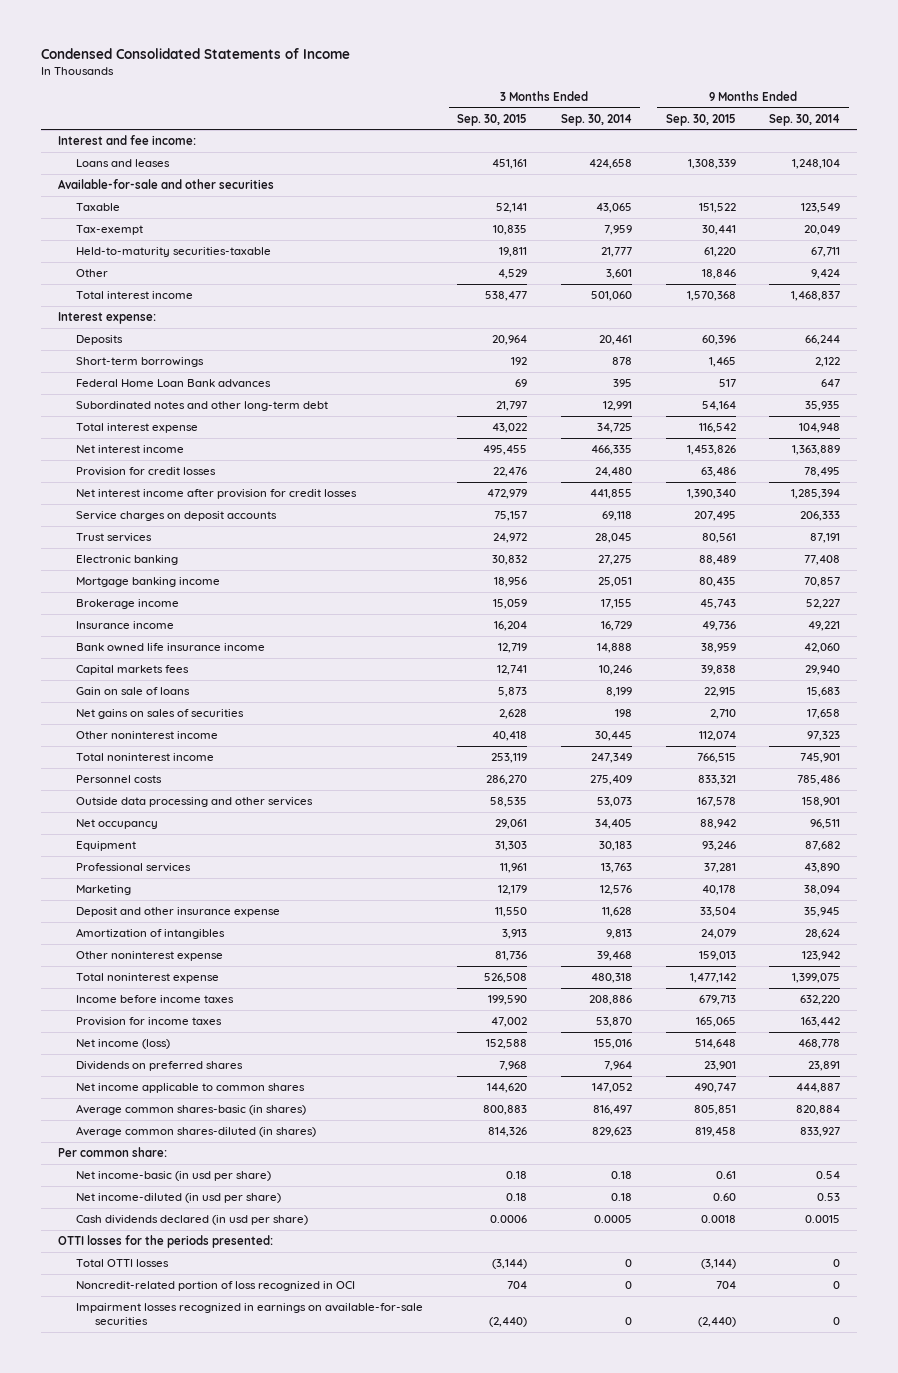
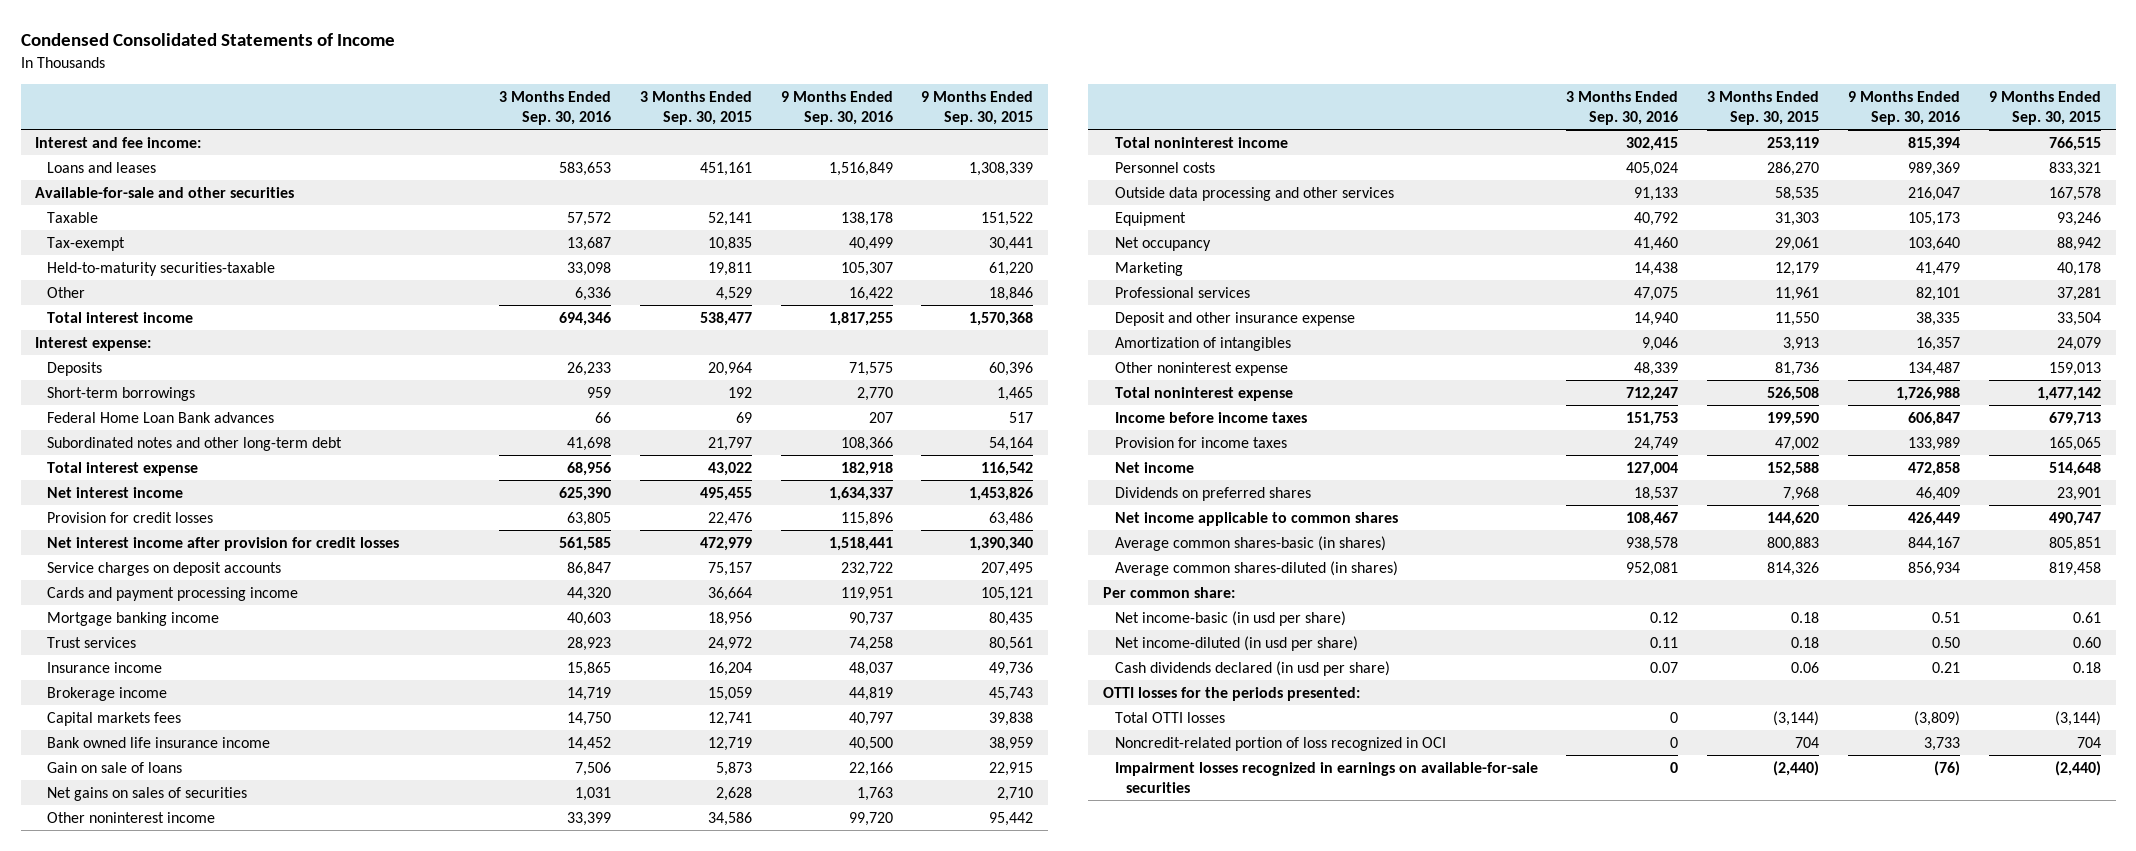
- | 3 Months Ended Sep. 30, 2015 | 3 Months Ended Sep. 30, 2014 | 9 Months Ended Sep. 30, 2015 | 9 Months Ended Sep. 30, 2014
+ | 3 Months Ended Sep. 30, 2016 | 3 Months Ended Sep. 30, 2015 | 9 Months Ended Sep. 30, 2016 | 9 Months Ended Sep. 30, 2015
- Electronic banking | 30,832 | 27,275 | 88,489 | 77,408
+ Cards and payment processing income | 44,320 | 36,664 | 119,951 | 105,121
moved down: Trust services | 28,923 | 24,972 | 74,258 | 80,561
moved down: Brokerage income | 14,719 | 15,059 | 44,819 | 45,743
moved down: Bank owned life insurance income | 14,452 | 12,719 | 40,500 | 38,959
- Other noninterest income | 40,418 | 30,445 | 112,074 | 97,323
+ Other noninterest income | 33,399 | 34,586 | 99,720 | 95,442
moved down: Net occupancy | 41,460 | 29,061 | 103,640 | 88,942
moved down: Professional services | 47,075 | 11,961 | 82,101 | 37,281
- Net income (loss) | 152,588 | 155,016 | 514,648 | 468,778
+ Net income | 127,004 | 152,588 | 472,858 | 514,648
- Cash dividends declared (in usd per share) | 0.0006 | 0.0005 | 0.0018 | 0.0015
+ Cash dividends declared (in usd per share) | 0.07 | 0.06 | 0.21 | 0.18

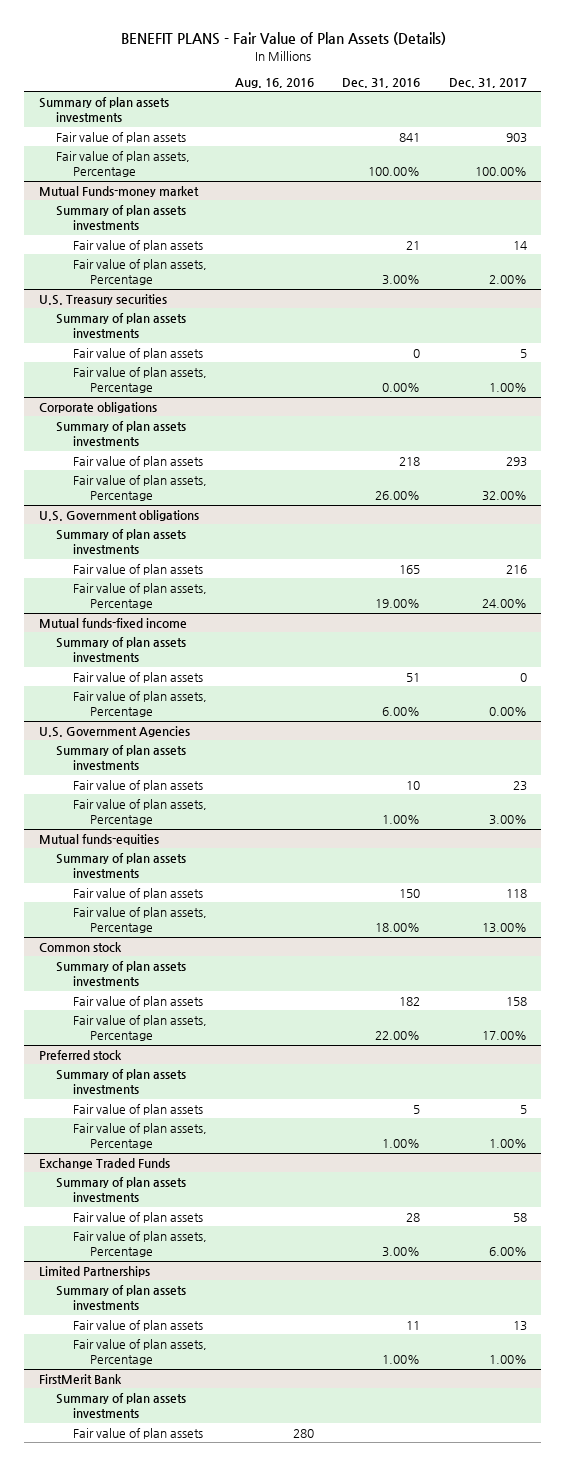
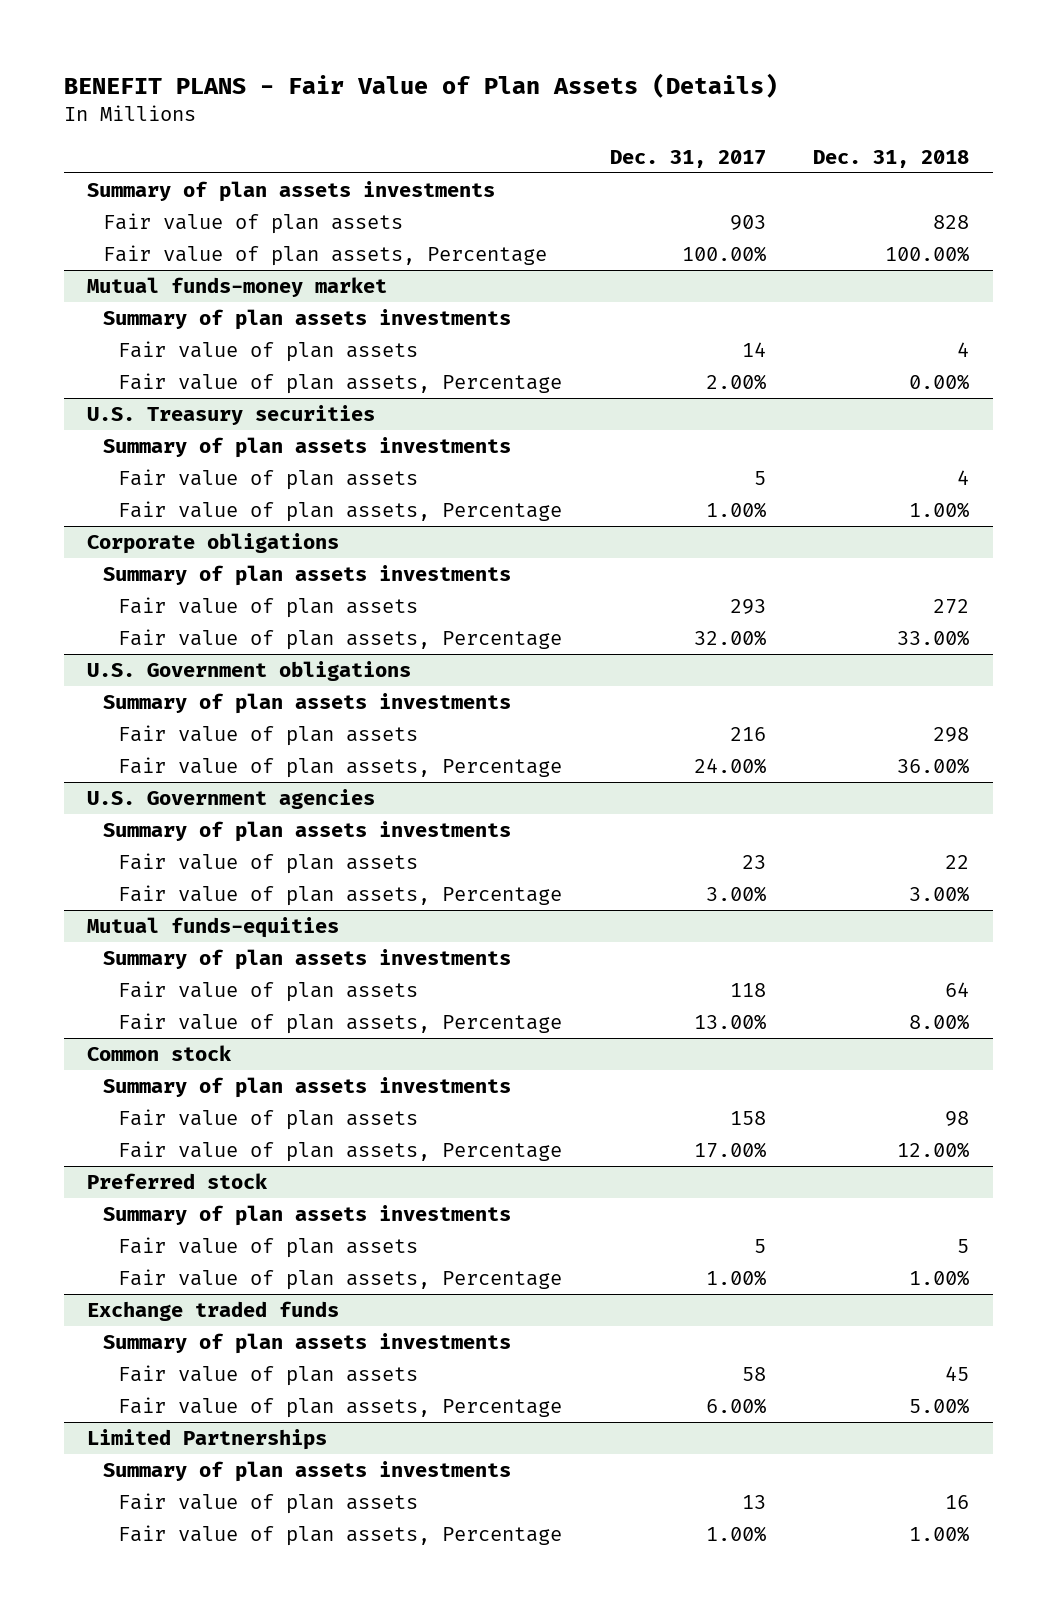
- | Aug. 16, 2016 | Dec. 31, 2016 | Dec. 31, 2017
+ | Dec. 31, 2017 | Dec. 31, 2018
- Mutual Funds-money market
+ Mutual funds-money market
- Mutual funds-fixed income
- Summary of plan assets investments
- Fair value of plan assets | | 51 | 0
- Fair value of plan assets, Percentage | | 6.00% | 0.00%
- U.S. Government Agencies
+ U.S. Government agencies
- Exchange Traded Funds
+ Exchange traded funds
- FirstMerit Bank
- Summary of plan assets investments
- Fair value of plan assets | 280 | |

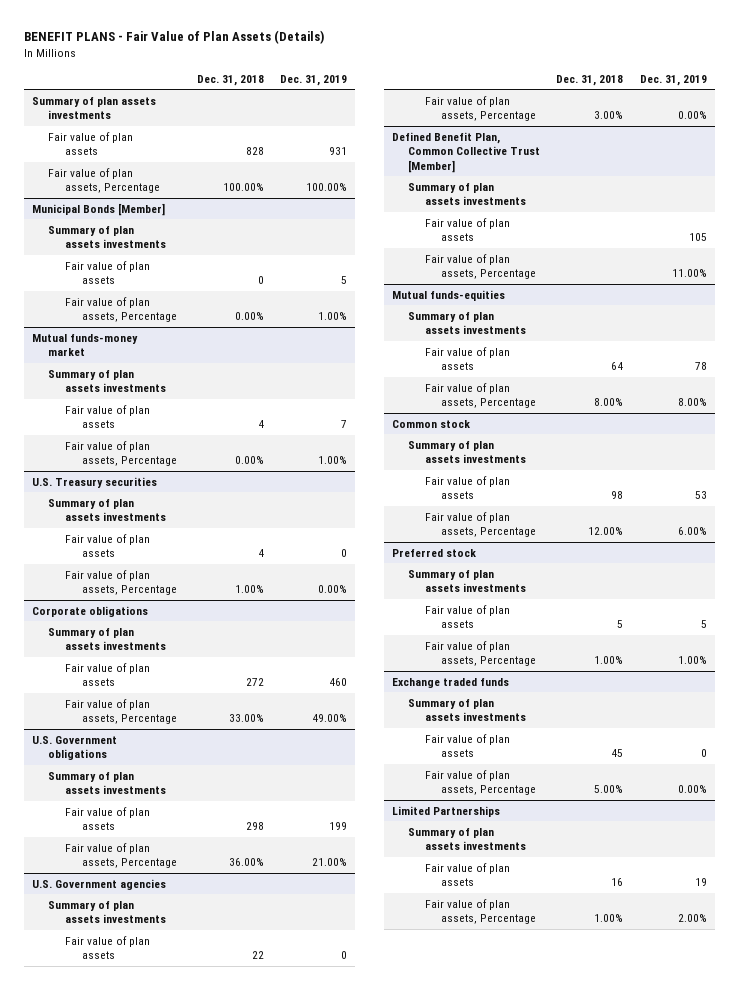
- | Dec. 31, 2017 | Dec. 31, 2018
+ | Dec. 31, 2018 | Dec. 31, 2019
+ Municipal Bonds [Member]
+ Summary of plan assets investments
+ Fair value of plan assets | 0 | 5
+ Fair value of plan assets, Percentage | 0.00% | 1.00%
+ Defined Benefit Plan, Common Collective Trust [Member]
+ Summary of plan assets investments
+ Fair value of plan assets | | 105
+ Fair value of plan assets, Percentage | | 11.00%

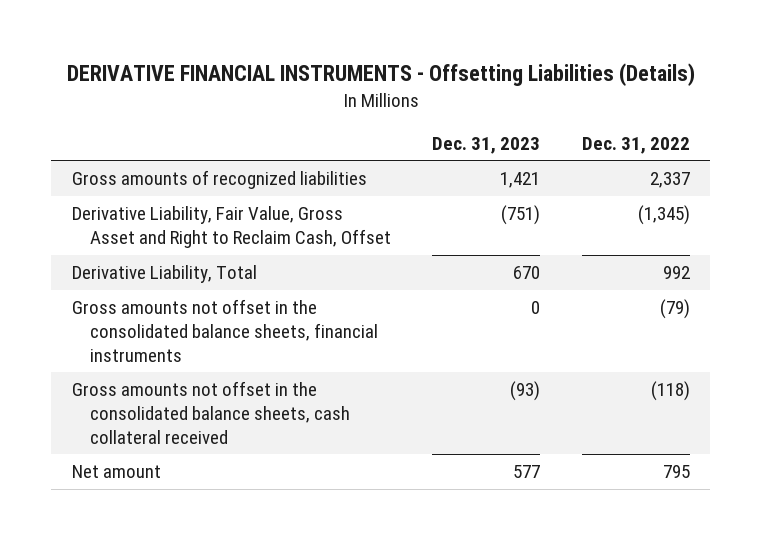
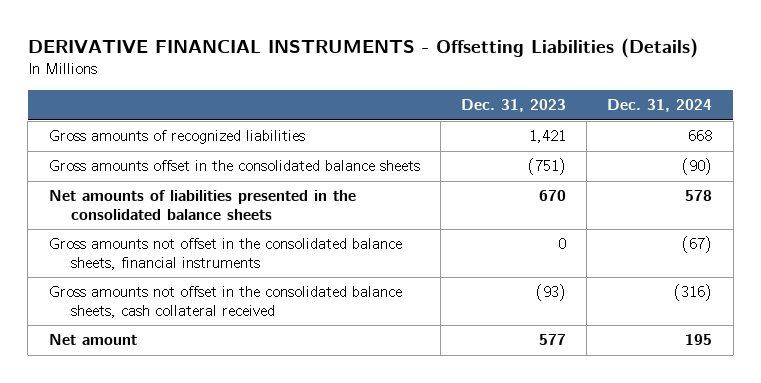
- | Dec. 31, 2023 | Dec. 31, 2022
+ | Dec. 31, 2023 | Dec. 31, 2024
- Derivative Liability, Fair Value, Gross Asset and Right to Reclaim Cash, Offset | (751) | (1,345)
- Derivative Liability, Total | 670 | 992
+ Gross amounts offset in the consolidated balance sheets | (751) | (90)
+ Net amounts of liabilities presented in the consolidated balance sheets | 670 | 578

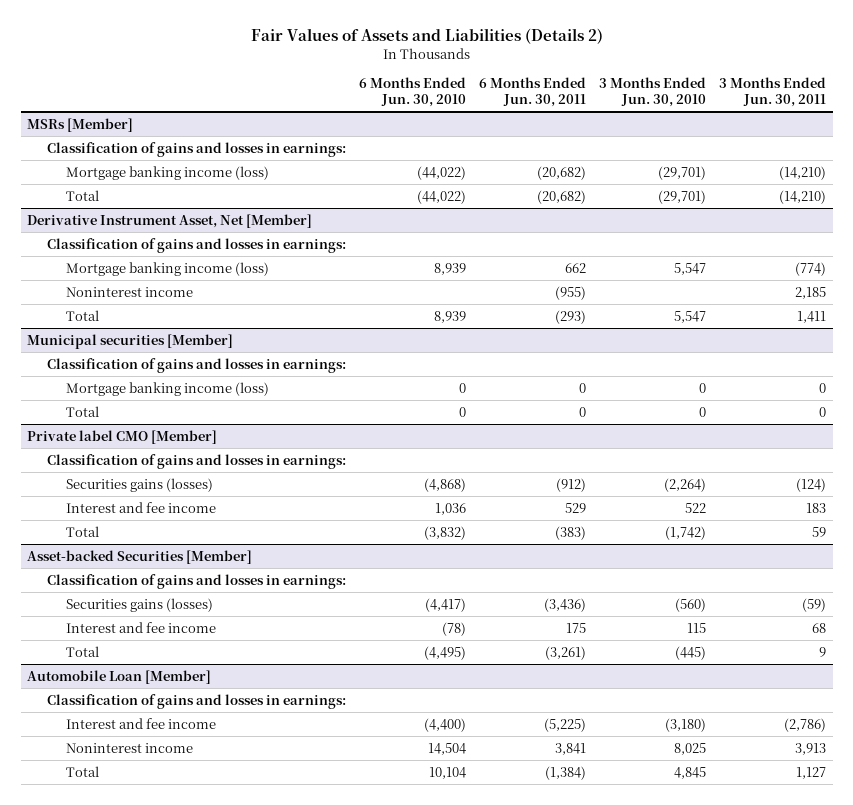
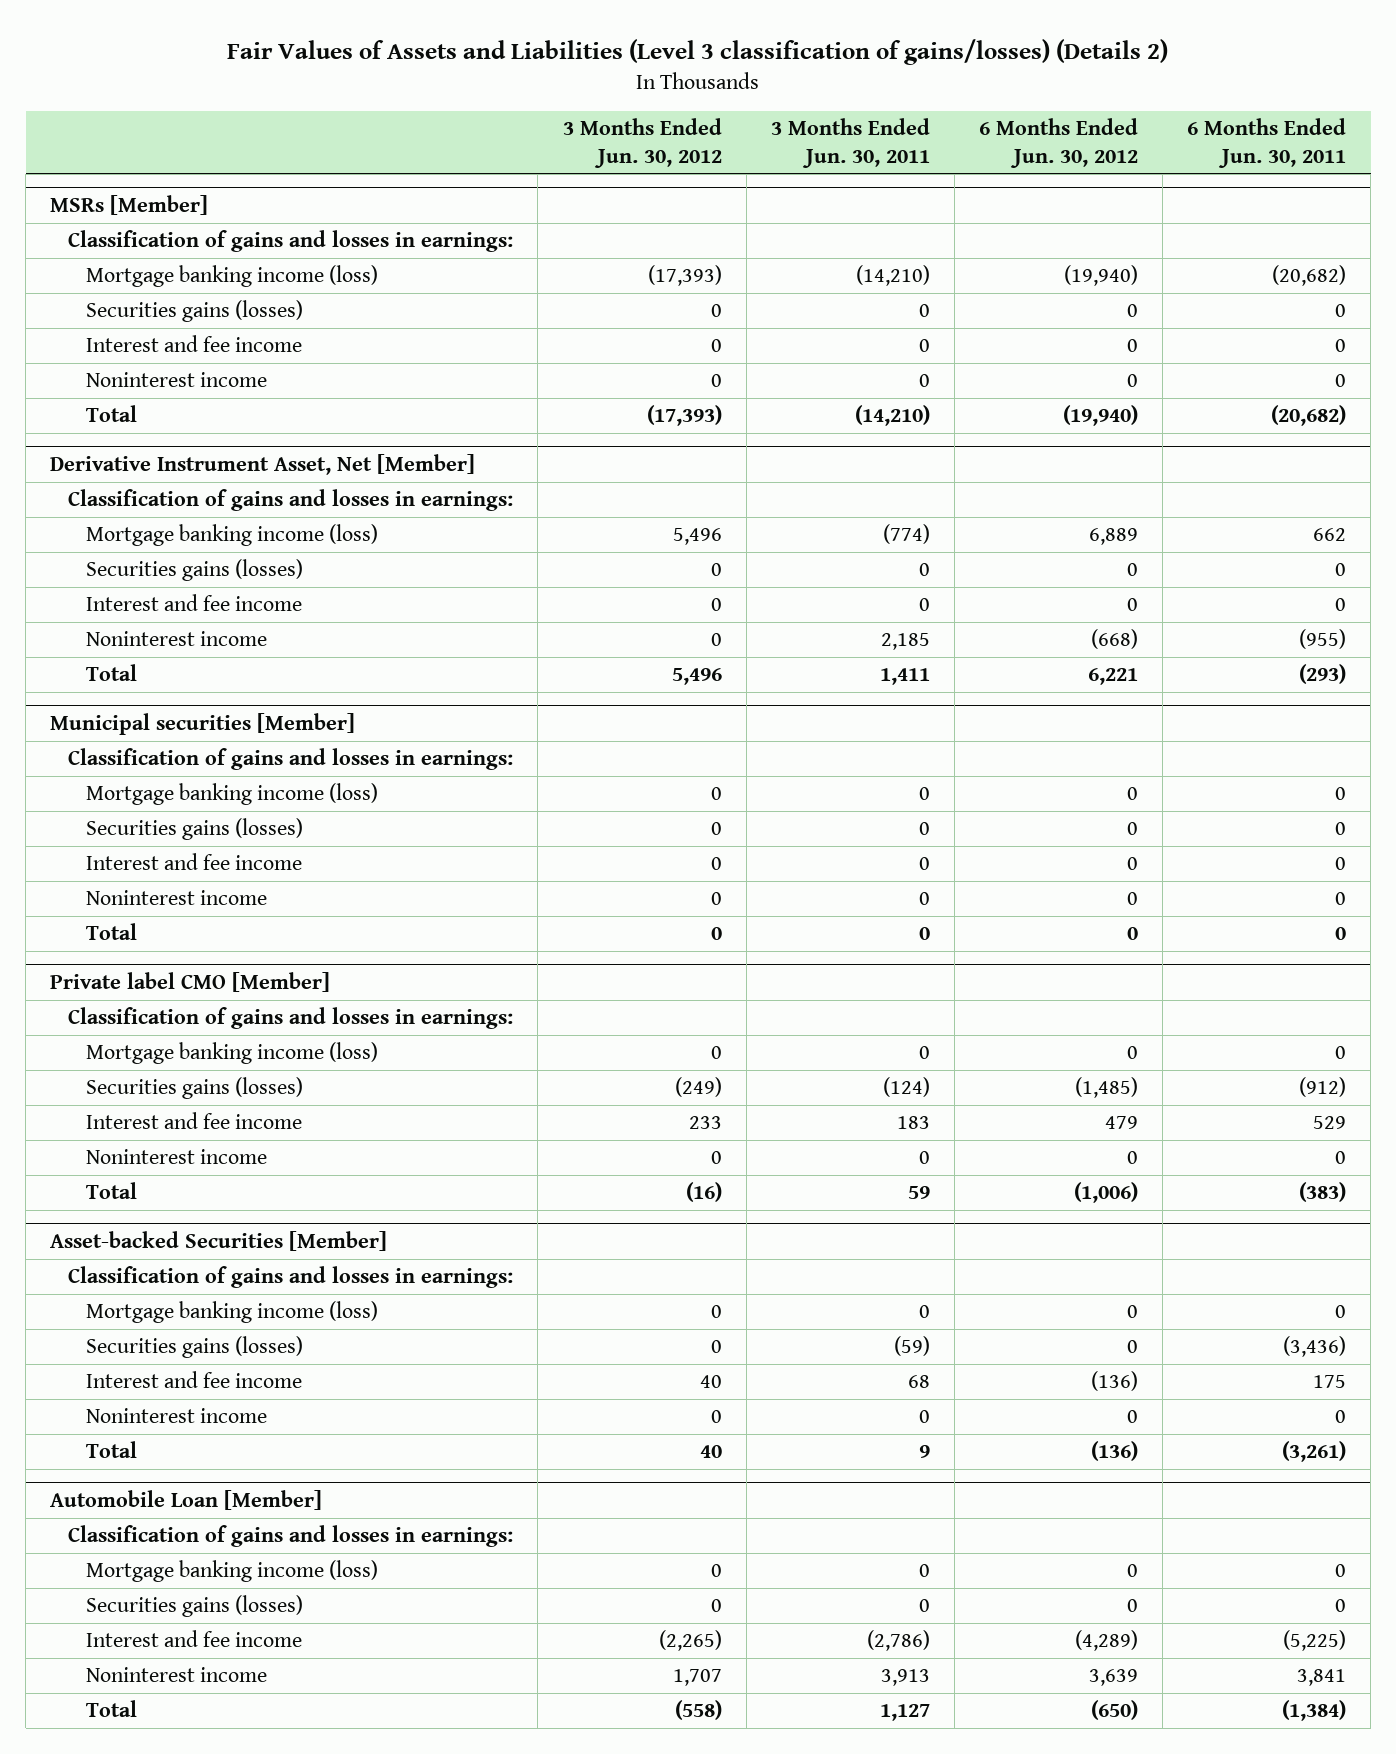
- Fair Values of Assets and Liabilities (Details 2)
+ Fair Values of Assets and Liabilities (Level 3 classification of gains/losses) (Details 2)
- | 6 Months Ended Jun. 30, 2010 | 6 Months Ended Jun. 30, 2011 | 3 Months Ended Jun. 30, 2010 | 3 Months Ended Jun. 30, 2011
+ | 3 Months Ended Jun. 30, 2012 | 3 Months Ended Jun. 30, 2011 | 6 Months Ended Jun. 30, 2012 | 6 Months Ended Jun. 30, 2011
@ MSRs [Member]
+ Securities gains (losses) | 0 | 0 | 0 | 0
+ Interest and fee income | 0 | 0 | 0 | 0
+ Noninterest income | 0 | 0 | 0 | 0
@ Derivative Instrument Asset, Net [Member]
+ Securities gains (losses) | 0 | 0 | 0 | 0
+ Interest and fee income | 0 | 0 | 0 | 0
@ Municipal securities [Member]
+ Securities gains (losses) | 0 | 0 | 0 | 0
+ Interest and fee income | 0 | 0 | 0 | 0
+ Noninterest income | 0 | 0 | 0 | 0
@ Private label CMO [Member]
+ Mortgage banking income (loss) | 0 | 0 | 0 | 0
+ Noninterest income | 0 | 0 | 0 | 0
@ Asset-backed Securities [Member]
+ Mortgage banking income (loss) | 0 | 0 | 0 | 0
+ Noninterest income | 0 | 0 | 0 | 0
@ Automobile Loan [Member]
+ Mortgage banking income (loss) | 0 | 0 | 0 | 0
+ Securities gains (losses) | 0 | 0 | 0 | 0

